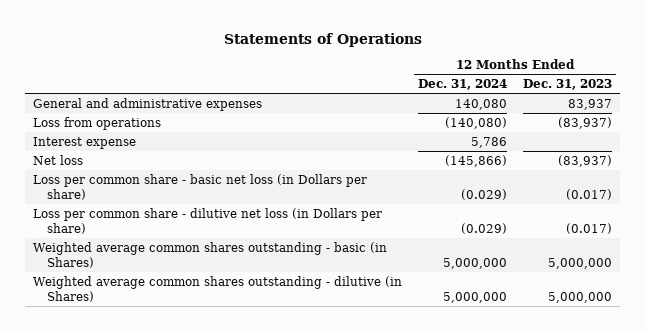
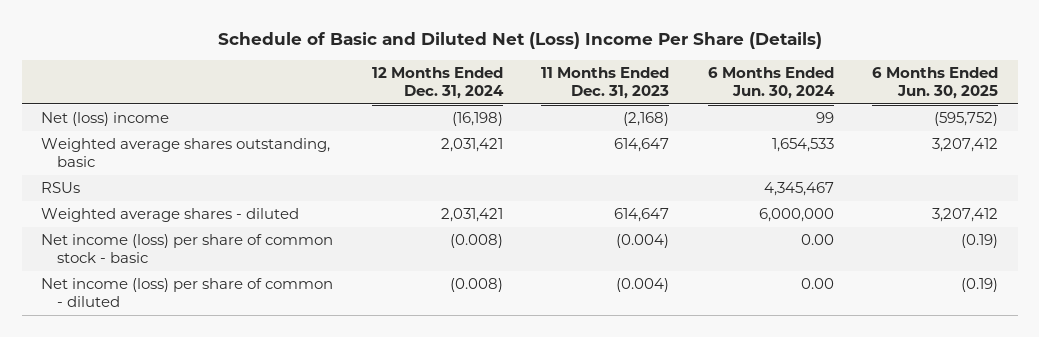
- Statements of Operations
+ Schedule of Basic and Diluted Net (Loss) Income Per Share (Details)
- | 12 Months Ended Dec. 31, 2024 | 12 Months Ended Dec. 31, 2023
+ | 12 Months Ended Dec. 31, 2024 | 11 Months Ended Dec. 31, 2023 | 6 Months Ended Jun. 30, 2024 | 6 Months Ended Jun. 30, 2025
- General and administrative expenses | 140,080 | 83,937
- Loss from operations | (140,080) | (83,937)
- Interest expense | 5,786 |
- Net loss | (145,866) | (83,937)
- Loss per common share - basic net loss (in Dollars per share) | (0.029) | (0.017)
- Loss per common share - dilutive net loss (in Dollars per share) | (0.029) | (0.017)
- Weighted average common shares outstanding - basic (in Shares) | 5,000,000 | 5,000,000
- Weighted average common shares outstanding - dilutive (in Shares) | 5,000,000 | 5,000,000
+ Net (loss) income | (16,198) | (2,168) | 99 | (595,752)
+ Weighted average shares outstanding, basic | 2,031,421 | 614,647 | 1,654,533 | 3,207,412
+ RSUs | | | 4,345,467 |
+ Weighted average shares - diluted | 2,031,421 | 614,647 | 6,000,000 | 3,207,412
+ Net income (loss) per share of common stock - basic | (0.008) | (0.004) | 0.00 | (0.19)
+ Net income (loss) per share of common - diluted | (0.008) | (0.004) | 0.00 | (0.19)

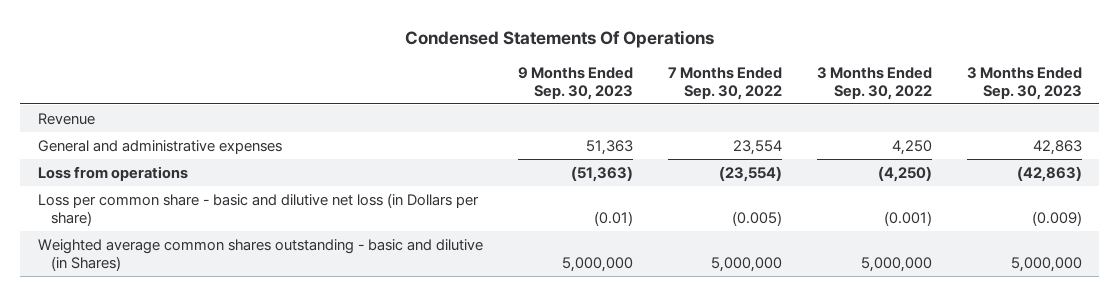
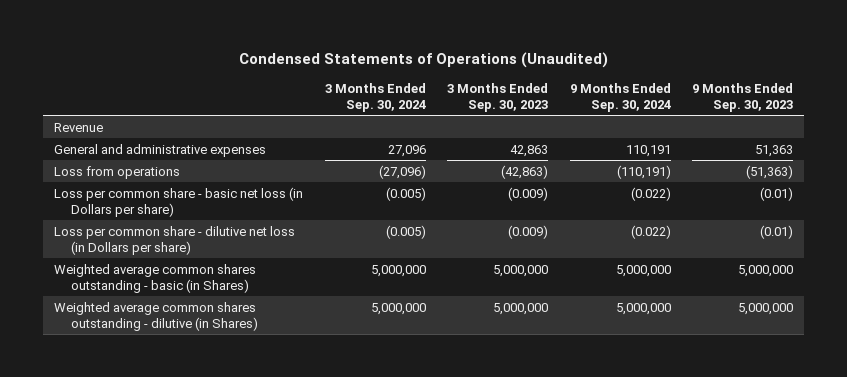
- Condensed Statements Of Operations
+ Condensed Statements of Operations (Unaudited)
- | 9 Months Ended Sep. 30, 2023 | 7 Months Ended Sep. 30, 2022 | 3 Months Ended Sep. 30, 2022 | 3 Months Ended Sep. 30, 2023
+ | 3 Months Ended Sep. 30, 2024 | 3 Months Ended Sep. 30, 2023 | 9 Months Ended Sep. 30, 2024 | 9 Months Ended Sep. 30, 2023
- Loss per common share - basic and dilutive net loss (in Dollars per share) | (0.01) | (0.005) | (0.001) | (0.009)
- Weighted average common shares outstanding - basic and dilutive (in Shares) | 5,000,000 | 5,000,000 | 5,000,000 | 5,000,000
+ Loss per common share - basic net loss (in Dollars per share) | (0.005) | (0.009) | (0.022) | (0.01)
+ Loss per common share - dilutive net loss (in Dollars per share) | (0.005) | (0.009) | (0.022) | (0.01)
+ Weighted average common shares outstanding - basic (in Shares) | 5,000,000 | 5,000,000 | 5,000,000 | 5,000,000
+ Weighted average common shares outstanding - dilutive (in Shares) | 5,000,000 | 5,000,000 | 5,000,000 | 5,000,000

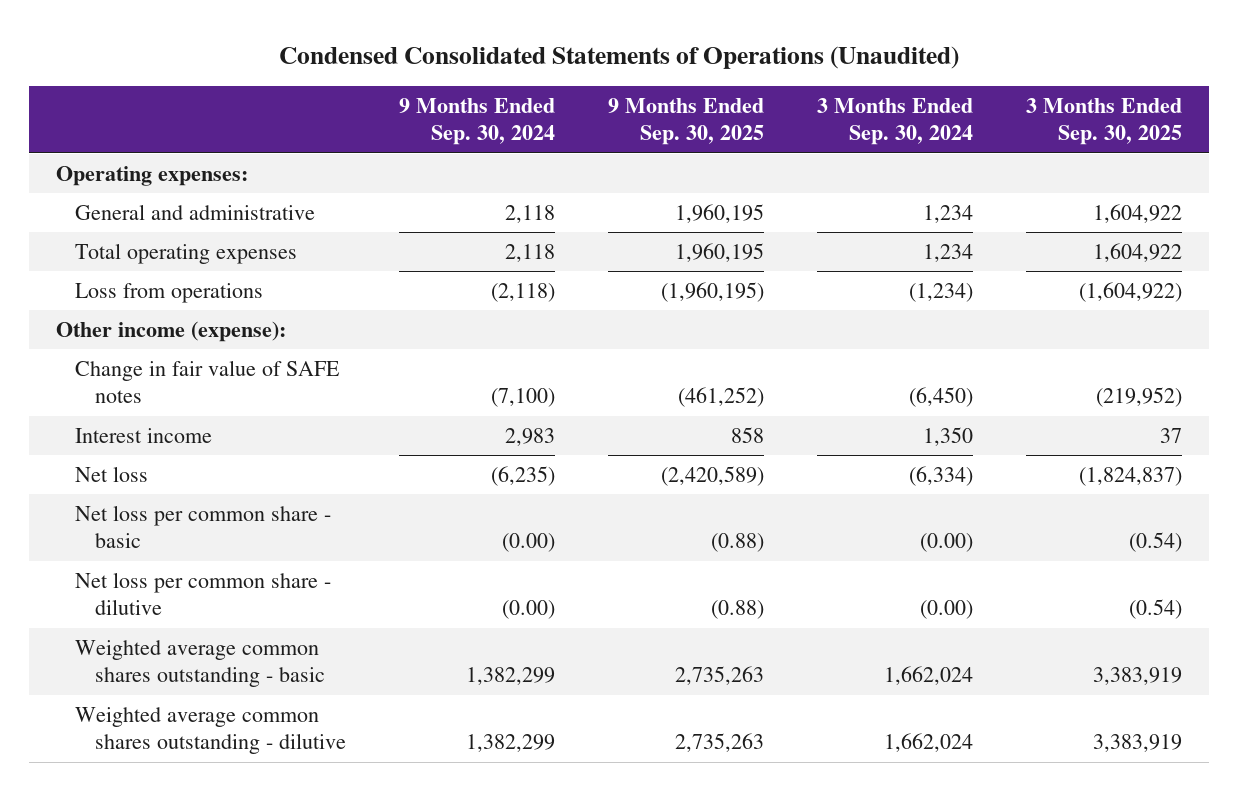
- Condensed Statements of Operations (Unaudited)
+ Condensed Consolidated Statements of Operations (Unaudited)
- | 3 Months Ended Sep. 30, 2024 | 3 Months Ended Sep. 30, 2023 | 9 Months Ended Sep. 30, 2024 | 9 Months Ended Sep. 30, 2023
+ | 9 Months Ended Sep. 30, 2024 | 9 Months Ended Sep. 30, 2025 | 3 Months Ended Sep. 30, 2024 | 3 Months Ended Sep. 30, 2025
- Revenue
- General and administrative expenses | 27,096 | 42,863 | 110,191 | 51,363
- Loss from operations | (27,096) | (42,863) | (110,191) | (51,363)
- Loss per common share - basic net loss (in Dollars per share) | (0.005) | (0.009) | (0.022) | (0.01)
- Loss per common share - dilutive net loss (in Dollars per share) | (0.005) | (0.009) | (0.022) | (0.01)
- Weighted average common shares outstanding - basic (in Shares) | 5,000,000 | 5,000,000 | 5,000,000 | 5,000,000
- Weighted average common shares outstanding - dilutive (in Shares) | 5,000,000 | 5,000,000 | 5,000,000 | 5,000,000
+ Operating expenses:
+ General and administrative | 2,118 | 1,960,195 | 1,234 | 1,604,922
+ Total operating expenses | 2,118 | 1,960,195 | 1,234 | 1,604,922
+ Loss from operations | (2,118) | (1,960,195) | (1,234) | (1,604,922)
+ Other income (expense):
+ Change in fair value of SAFE notes | (7,100) | (461,252) | (6,450) | (219,952)
+ Interest income | 2,983 | 858 | 1,350 | 37
+ Net loss | (6,235) | (2,420,589) | (6,334) | (1,824,837)
+ Net loss per common share - basic | (0.00) | (0.88) | (0.00) | (0.54)
+ Net loss per common share - dilutive | (0.00) | (0.88) | (0.00) | (0.54)
+ Weighted average common shares outstanding - basic | 1,382,299 | 2,735,263 | 1,662,024 | 3,383,919
+ Weighted average common shares outstanding - dilutive | 1,382,299 | 2,735,263 | 1,662,024 | 3,383,919

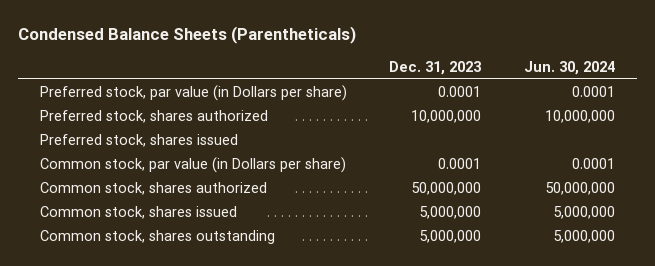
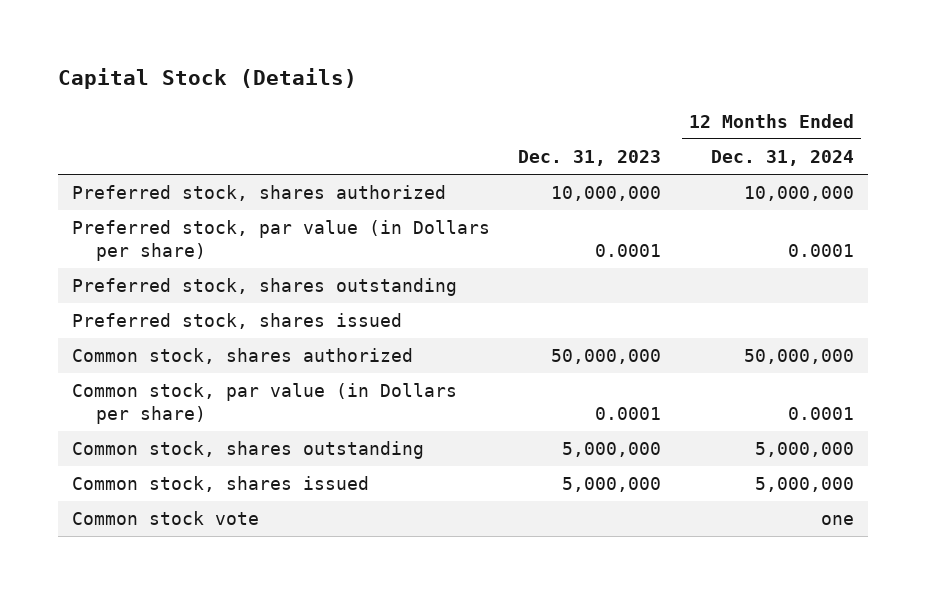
- Condensed Balance Sheets (Parentheticals)
+ Capital Stock (Details)
- | Dec. 31, 2023 | Jun. 30, 2024
+ | Dec. 31, 2023 | 12 Months Ended Dec. 31, 2024
moved down: Preferred stock, par value (in Dollars per share) | 0.0001 | 0.0001
+ Preferred stock, shares outstanding
moved down: Common stock, par value (in Dollars per share) | 0.0001 | 0.0001
moved down: Common stock, shares issued | 5,000,000 | 5,000,000
+ Common stock vote | | one

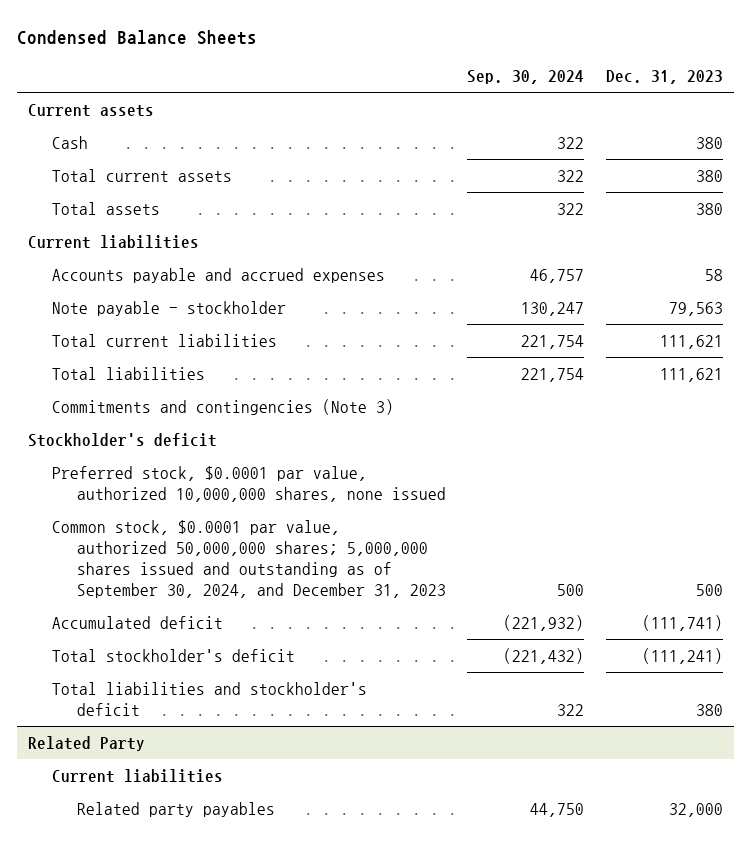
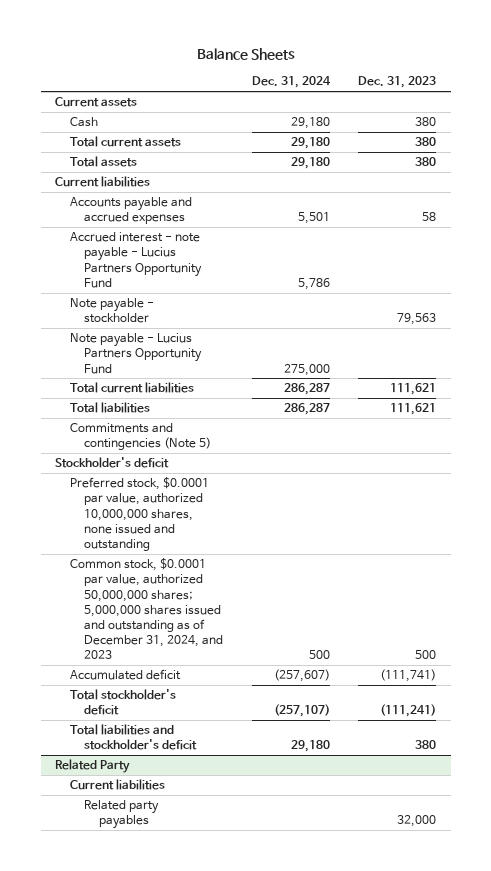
- Condensed Balance Sheets
+ Balance Sheets
- | Sep. 30, 2024 | Dec. 31, 2023
+ | Dec. 31, 2024 | Dec. 31, 2023
+ Accrued interest - note payable - Lucius Partners Opportunity Fund | 5,786 |
+ Note payable - Lucius Partners Opportunity Fund | 275,000 |
- Commitments and contingencies (Note 3)
+ Commitments and contingencies (Note 5)
- Preferred stock, $0.0001 par value, authorized 10,000,000 shares, none issued
- Common stock, $0.0001 par value, authorized 50,000,000 shares; 5,000,000 shares issued and outstanding as of September 30, 2024, and December 31, 2023 | 500 | 500
+ Preferred stock, $0.0001 par value, authorized 10,000,000 shares, none issued and outstanding
+ Common stock, $0.0001 par value, authorized 50,000,000 shares; 5,000,000 shares issued and outstanding as of December 31, 2024, and 2023 | 500 | 500

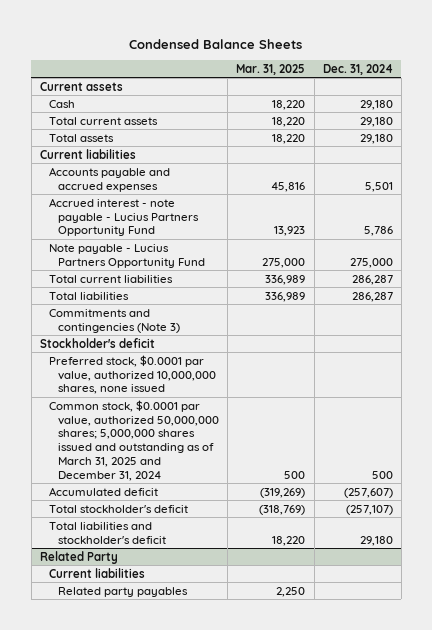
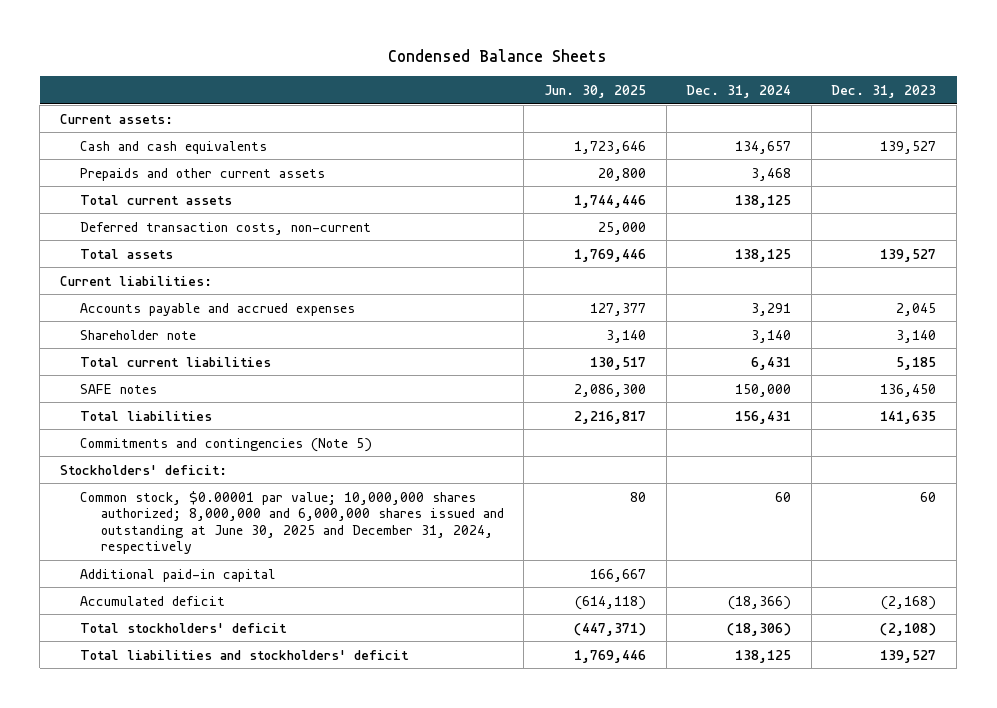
- | Mar. 31, 2025 | Dec. 31, 2024
+ | Jun. 30, 2025 | Dec. 31, 2024 | Dec. 31, 2023
- Current assets
- Cash | 18,220 | 29,180
- Total current assets | 18,220 | 29,180
- Total assets | 18,220 | 29,180
- Current liabilities
- Accounts payable and accrued expenses | 45,816 | 5,501
- Accrued interest - note payable - Lucius Partners Opportunity Fund | 13,923 | 5,786
- Note payable - Lucius Partners Opportunity Fund | 275,000 | 275,000
- Total current liabilities | 336,989 | 286,287
- Total liabilities | 336,989 | 286,287
- Commitments and contingencies (Note 3)
- Stockholder's deficit
- Preferred stock, $0.0001 par value, authorized 10,000,000 shares, none issued
- Common stock, $0.0001 par value, authorized 50,000,000 shares; 5,000,000 shares issued and outstanding as of March 31, 2025 and December 31, 2024 | 500 | 500
- Accumulated deficit | (319,269) | (257,607)
- Total stockholder's deficit | (318,769) | (257,107)
- Total liabilities and stockholder's deficit | 18,220 | 29,180
- Related Party
- Current liabilities
- Related party payables | 2,250 |
+ Current assets:
+ Cash and cash equivalents | 1,723,646 | 134,657 | 139,527
+ Prepaids and other current assets | 20,800 | 3,468 |
+ Total current assets | 1,744,446 | 138,125 |
+ Deferred transaction costs, non-current | 25,000 | |
+ Total assets | 1,769,446 | 138,125 | 139,527
+ Current liabilities:
+ Accounts payable and accrued expenses | 127,377 | 3,291 | 2,045
+ Shareholder note | 3,140 | 3,140 | 3,140
+ Total current liabilities | 130,517 | 6,431 | 5,185
+ SAFE notes | 2,086,300 | 150,000 | 136,450
+ Total liabilities | 2,216,817 | 156,431 | 141,635
+ Commitments and contingencies (Note 5)
+ Stockholders' deficit:
+ Common stock, $0.00001 par value; 10,000,000 shares authorized; 8,000,000 and 6,000,000 shares issued and outstanding at June 30, 2025 and December 31, 2024, respectively | 80 | 60 | 60
+ Additional paid-in capital | 166,667 | |
+ Accumulated deficit | (614,118) | (18,366) | (2,168)
+ Total stockholders' deficit | (447,371) | (18,306) | (2,108)
+ Total liabilities and stockholders' deficit | 1,769,446 | 138,125 | 139,527

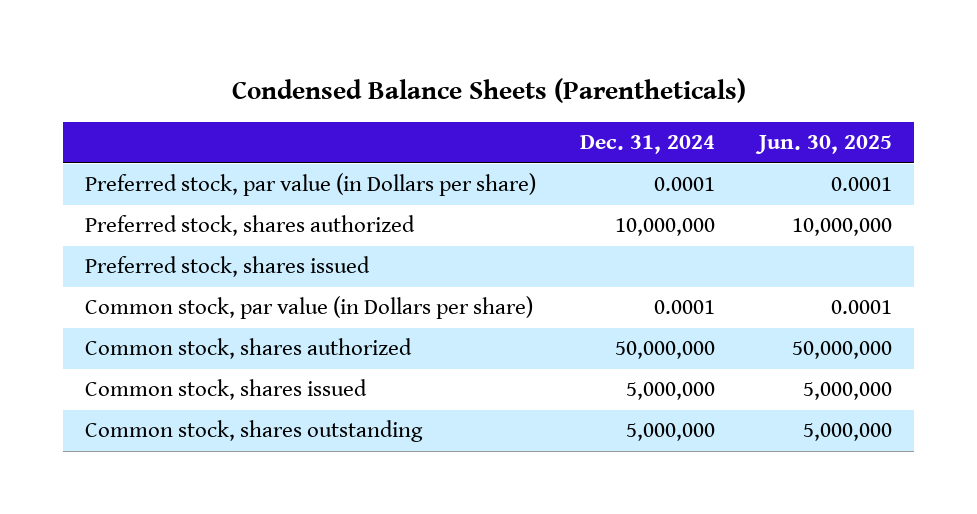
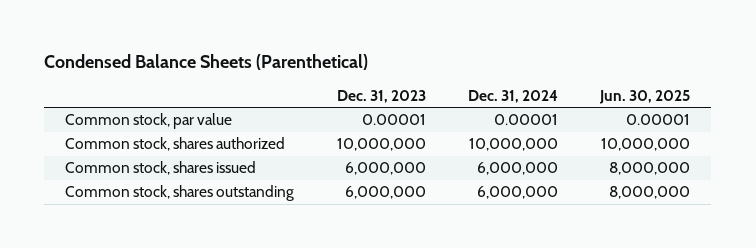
- Condensed Balance Sheets (Parentheticals)
+ Condensed Balance Sheets (Parenthetical)
- | Dec. 31, 2024 | Jun. 30, 2025
+ | Dec. 31, 2023 | Dec. 31, 2024 | Jun. 30, 2025
- Preferred stock, par value (in Dollars per share) | 0.0001 | 0.0001
- Preferred stock, shares authorized | 10,000,000 | 10,000,000
- Preferred stock, shares issued
- Common stock, par value (in Dollars per share) | 0.0001 | 0.0001
- Common stock, shares authorized | 50,000,000 | 50,000,000
- Common stock, shares issued | 5,000,000 | 5,000,000
- Common stock, shares outstanding | 5,000,000 | 5,000,000
+ Common stock, par value | 0.00001 | 0.00001 | 0.00001
+ Common stock, shares authorized | 10,000,000 | 10,000,000 | 10,000,000
+ Common stock, shares issued | 6,000,000 | 6,000,000 | 8,000,000
+ Common stock, shares outstanding | 6,000,000 | 6,000,000 | 8,000,000

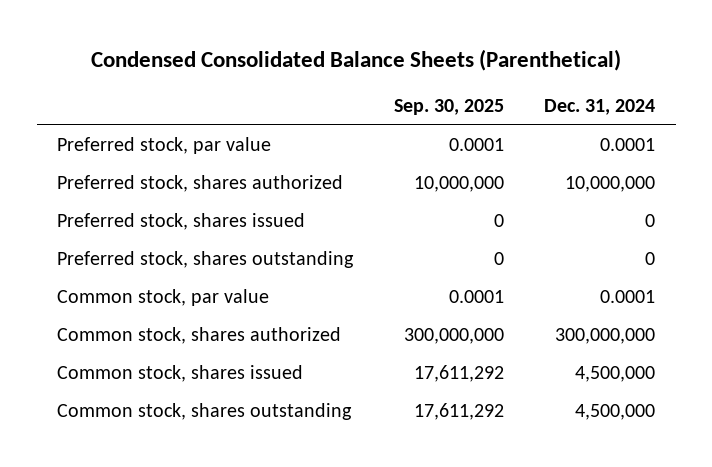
- Condensed Balance Sheets (Parenthetical)
+ Condensed Consolidated Balance Sheets (Parenthetical)
- | Dec. 31, 2023 | Dec. 31, 2024 | Jun. 30, 2025
+ | Sep. 30, 2025 | Dec. 31, 2024
- Common stock, par value | 0.00001 | 0.00001 | 0.00001
- Common stock, shares authorized | 10,000,000 | 10,000,000 | 10,000,000
- Common stock, shares issued | 6,000,000 | 6,000,000 | 8,000,000
- Common stock, shares outstanding | 6,000,000 | 6,000,000 | 8,000,000
+ Preferred stock, par value | 0.0001 | 0.0001
+ Preferred stock, shares authorized | 10,000,000 | 10,000,000
+ Preferred stock, shares issued | 0 | 0
+ Preferred stock, shares outstanding | 0 | 0
+ Common stock, par value | 0.0001 | 0.0001
+ Common stock, shares authorized | 300,000,000 | 300,000,000
+ Common stock, shares issued | 17,611,292 | 4,500,000
+ Common stock, shares outstanding | 17,611,292 | 4,500,000

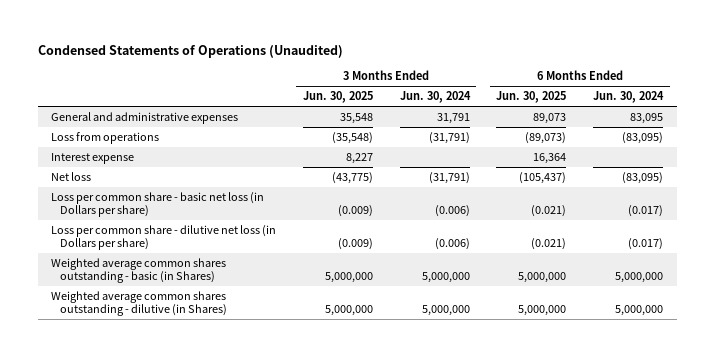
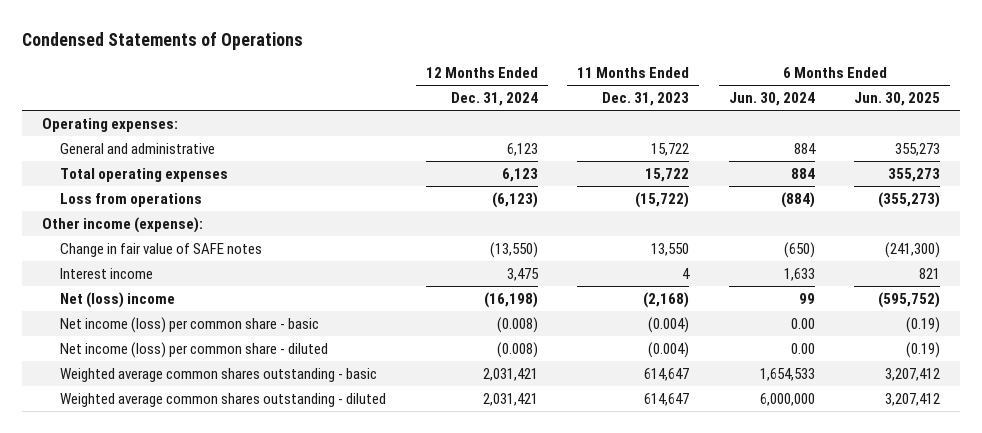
- Condensed Statements of Operations (Unaudited)
+ Condensed Statements of Operations
- | 3 Months Ended Jun. 30, 2025 | 3 Months Ended Jun. 30, 2024 | 6 Months Ended Jun. 30, 2025 | 6 Months Ended Jun. 30, 2024
+ | 12 Months Ended Dec. 31, 2024 | 11 Months Ended Dec. 31, 2023 | 6 Months Ended Jun. 30, 2024 | 6 Months Ended Jun. 30, 2025
- General and administrative expenses | 35,548 | 31,791 | 89,073 | 83,095
- Loss from operations | (35,548) | (31,791) | (89,073) | (83,095)
- Interest expense | 8,227 | | 16,364 |
- Net loss | (43,775) | (31,791) | (105,437) | (83,095)
- Loss per common share - basic net loss (in Dollars per share) | (0.009) | (0.006) | (0.021) | (0.017)
- Loss per common share - dilutive net loss (in Dollars per share) | (0.009) | (0.006) | (0.021) | (0.017)
- Weighted average common shares outstanding - basic (in Shares) | 5,000,000 | 5,000,000 | 5,000,000 | 5,000,000
- Weighted average common shares outstanding - dilutive (in Shares) | 5,000,000 | 5,000,000 | 5,000,000 | 5,000,000
+ Operating expenses:
+ General and administrative | 6,123 | 15,722 | 884 | 355,273
+ Total operating expenses | 6,123 | 15,722 | 884 | 355,273
+ Loss from operations | (6,123) | (15,722) | (884) | (355,273)
+ Other income (expense):
+ Change in fair value of SAFE notes | (13,550) | 13,550 | (650) | (241,300)
+ Interest income | 3,475 | 4 | 1,633 | 821
+ Net (loss) income | (16,198) | (2,168) | 99 | (595,752)
+ Net income (loss) per common share - basic | (0.008) | (0.004) | 0.00 | (0.19)
+ Net income (loss) per common share - diluted | (0.008) | (0.004) | 0.00 | (0.19)
+ Weighted average common shares outstanding - basic | 2,031,421 | 614,647 | 1,654,533 | 3,207,412
+ Weighted average common shares outstanding - diluted | 2,031,421 | 614,647 | 6,000,000 | 3,207,412

